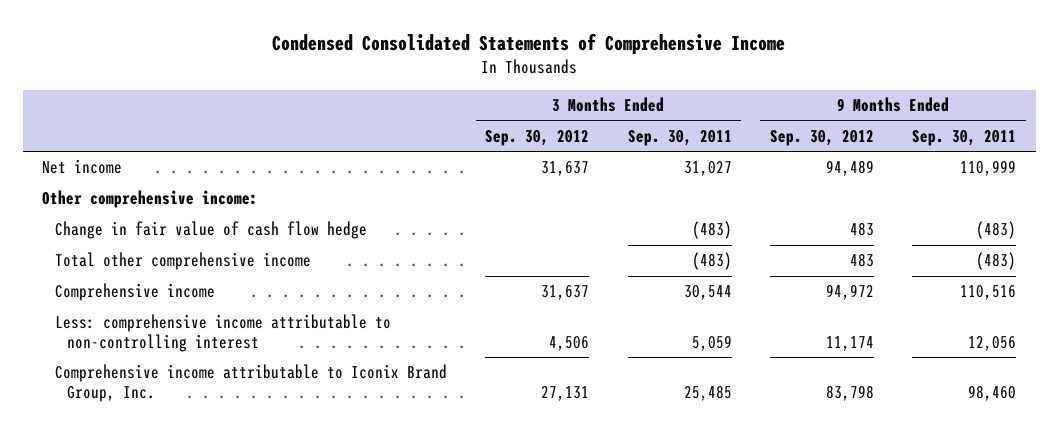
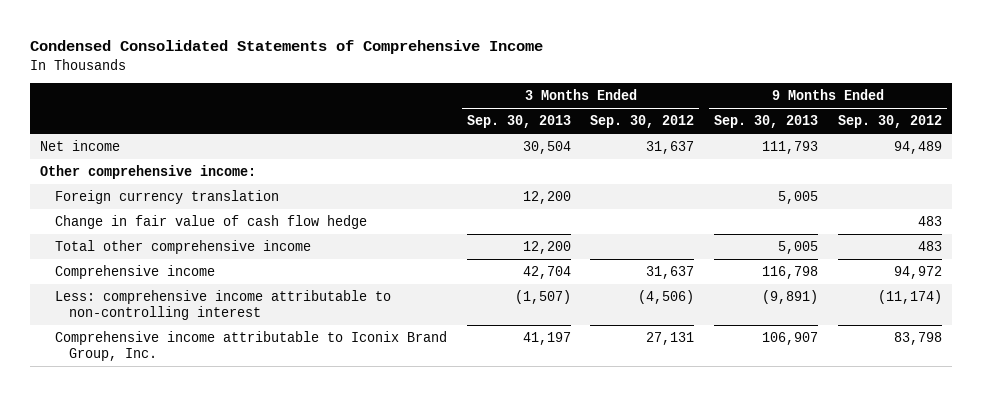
- | 3 Months Ended Sep. 30, 2012 | 3 Months Ended Sep. 30, 2011 | 9 Months Ended Sep. 30, 2012 | 9 Months Ended Sep. 30, 2011
+ | 3 Months Ended Sep. 30, 2013 | 3 Months Ended Sep. 30, 2012 | 9 Months Ended Sep. 30, 2013 | 9 Months Ended Sep. 30, 2012
+ Foreign currency translation | 12,200 | | 5,005 |
- Less: comprehensive income attributable to non-controlling interest | 4,506 | 5,059 | 11,174 | 12,056
+ Less: comprehensive income attributable to non-controlling interest | (1,507) | (4,506) | (9,891) | (11,174)

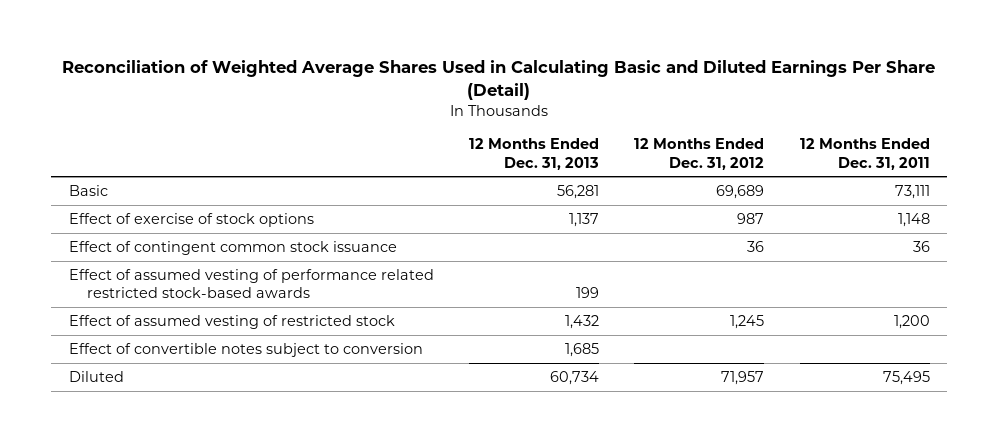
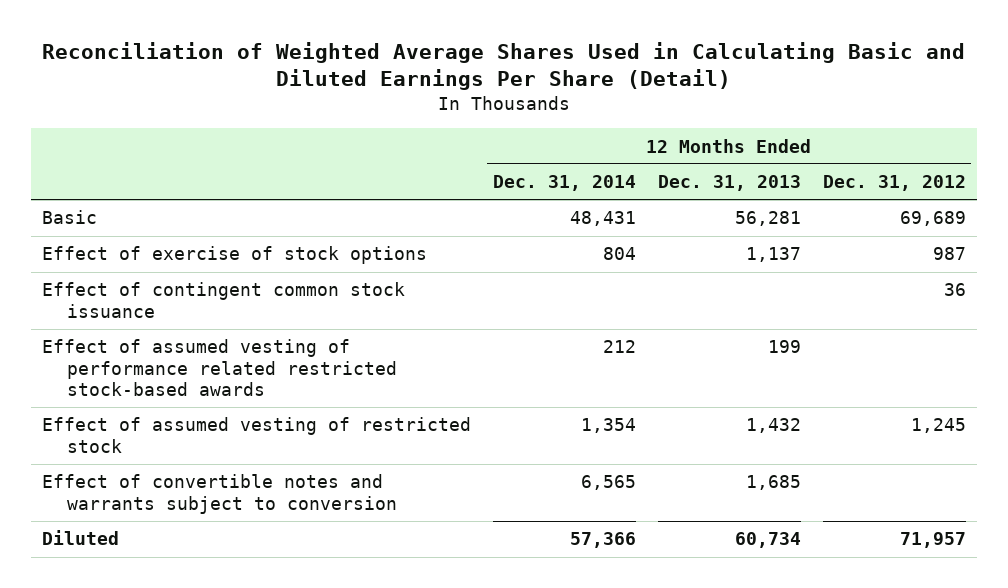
- | 12 Months Ended Dec. 31, 2013 | 12 Months Ended Dec. 31, 2012 | 12 Months Ended Dec. 31, 2011
+ | 12 Months Ended Dec. 31, 2014 | 12 Months Ended Dec. 31, 2013 | 12 Months Ended Dec. 31, 2012
- Effect of convertible notes subject to conversion | 1,685 | |
+ Effect of convertible notes and warrants subject to conversion | 6,565 | 1,685 |

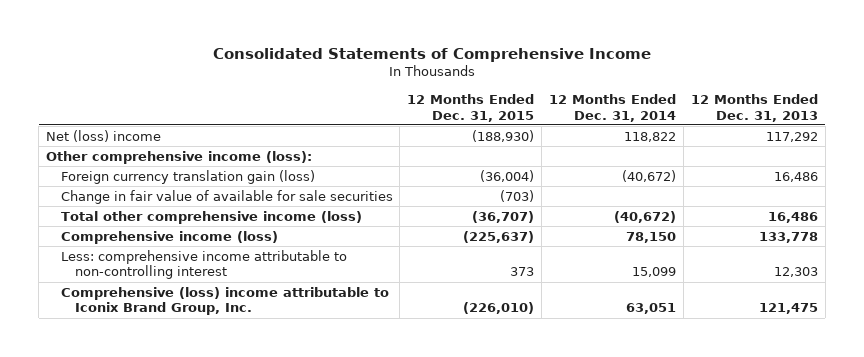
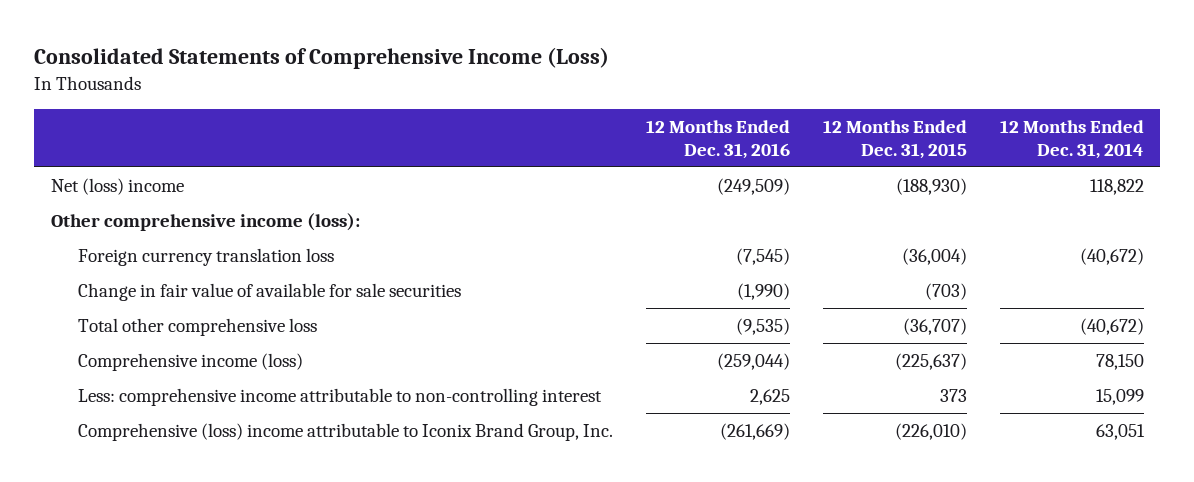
- Consolidated Statements of Comprehensive Income
+ Consolidated Statements of Comprehensive Income (Loss)
- | 12 Months Ended Dec. 31, 2015 | 12 Months Ended Dec. 31, 2014 | 12 Months Ended Dec. 31, 2013
+ | 12 Months Ended Dec. 31, 2016 | 12 Months Ended Dec. 31, 2015 | 12 Months Ended Dec. 31, 2014
- Foreign currency translation gain (loss) | (36,004) | (40,672) | 16,486
+ Foreign currency translation loss | (7,545) | (36,004) | (40,672)
- Total other comprehensive income (loss) | (36,707) | (40,672) | 16,486
+ Total other comprehensive loss | (9,535) | (36,707) | (40,672)

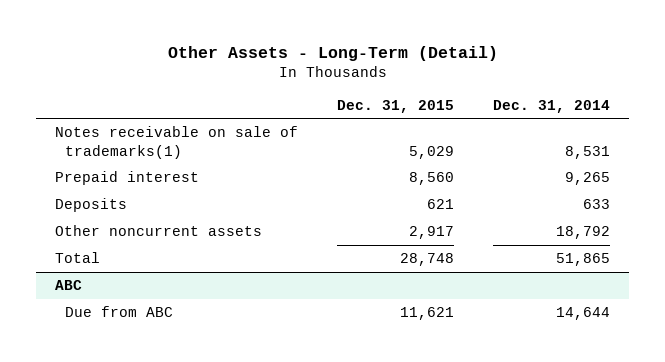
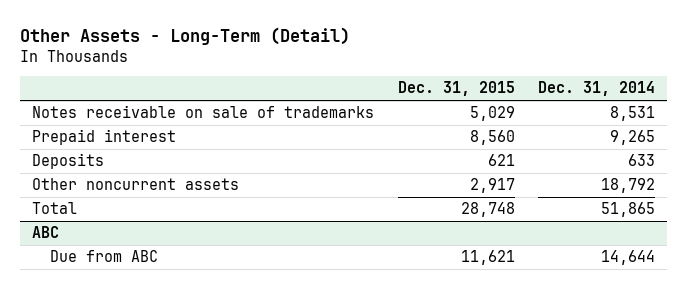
- Notes receivable on sale of trademarks(1) | 5,029 | 8,531
+ Notes receivable on sale of trademarks | 5,029 | 8,531

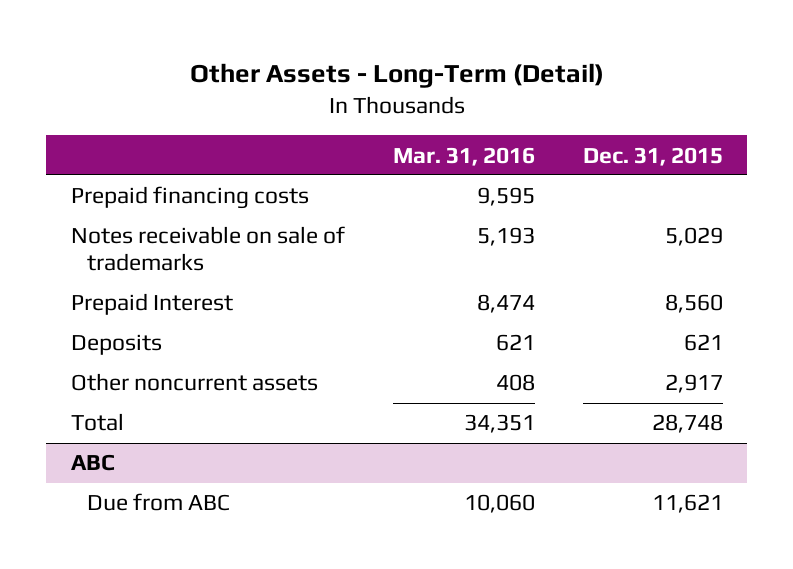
- | Dec. 31, 2015 | Dec. 31, 2014
+ | Mar. 31, 2016 | Dec. 31, 2015
+ Prepaid financing costs | 9,595 |
- Prepaid interest | 8,560 | 9,265
+ Prepaid Interest | 8,474 | 8,560

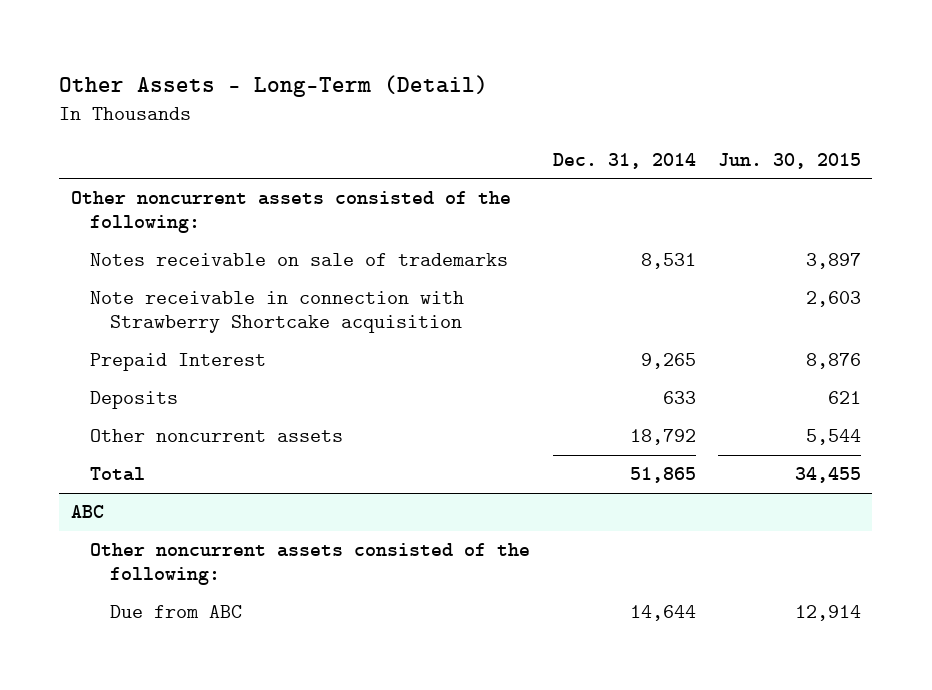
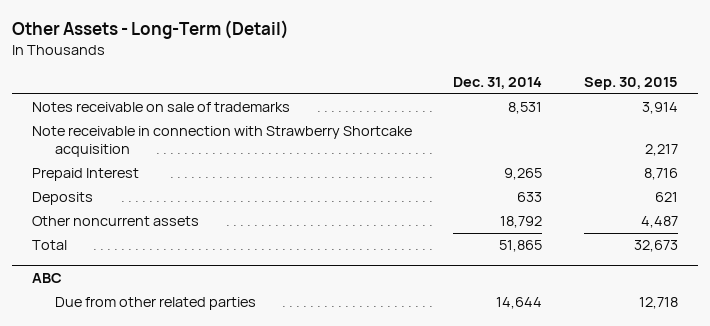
- | Dec. 31, 2014 | Jun. 30, 2015
+ | Dec. 31, 2014 | Sep. 30, 2015
- Other noncurrent assets consisted of the following:
@ ABC
- Other noncurrent assets consisted of the following:
- Due from ABC | 14,644 | 12,914
+ Due from other related parties | 14,644 | 12,718

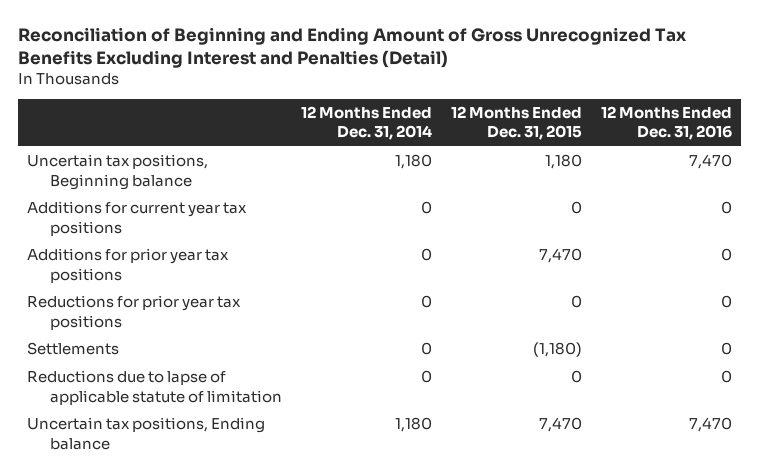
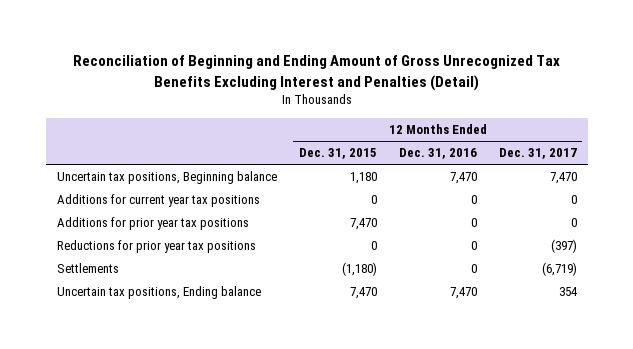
- | 12 Months Ended Dec. 31, 2014 | 12 Months Ended Dec. 31, 2015 | 12 Months Ended Dec. 31, 2016
+ | 12 Months Ended Dec. 31, 2015 | 12 Months Ended Dec. 31, 2016 | 12 Months Ended Dec. 31, 2017
- Reductions due to lapse of applicable statute of limitation | 0 | 0 | 0

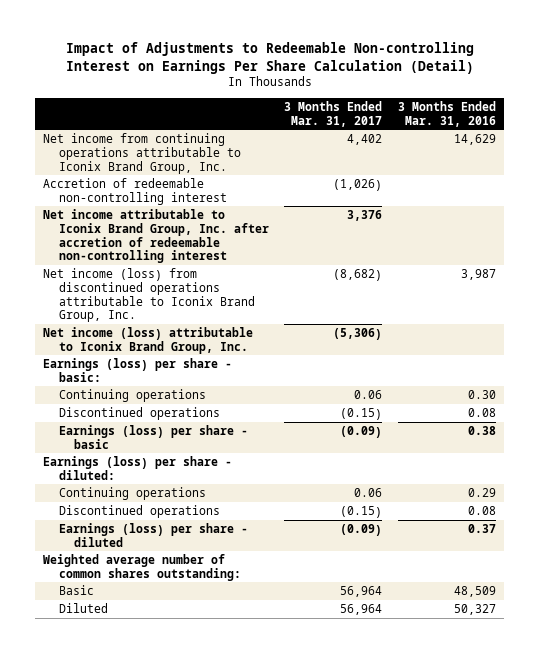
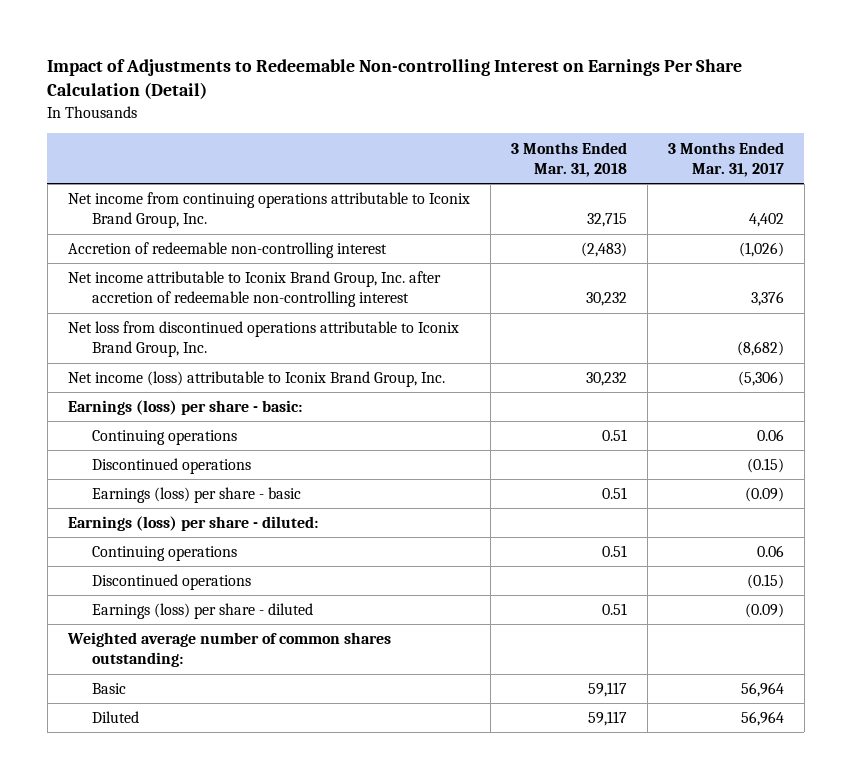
- | 3 Months Ended Mar. 31, 2017 | 3 Months Ended Mar. 31, 2016
+ | 3 Months Ended Mar. 31, 2018 | 3 Months Ended Mar. 31, 2017
- Net income (loss) from discontinued operations attributable to Iconix Brand Group, Inc. | (8,682) | 3,987
+ Net loss from discontinued operations attributable to Iconix Brand Group, Inc. | | (8,682)

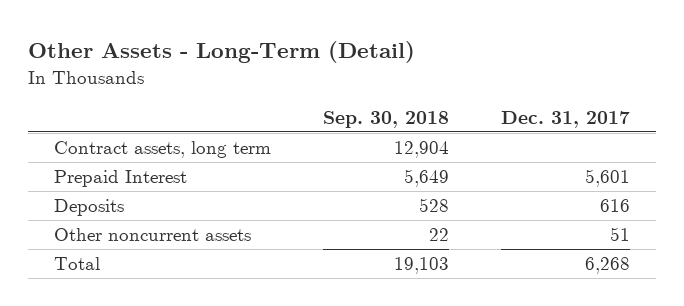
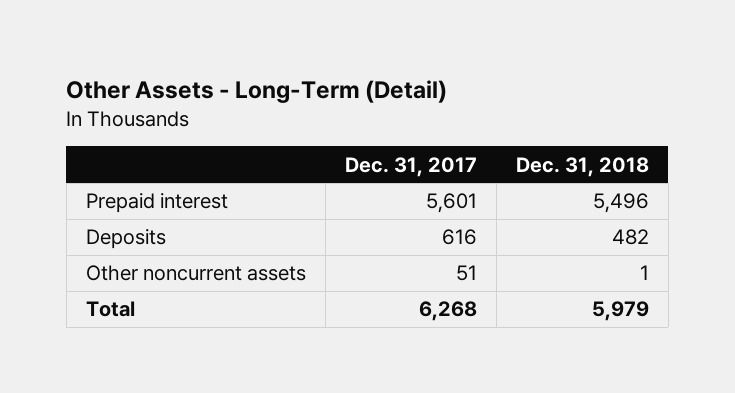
- | Sep. 30, 2018 | Dec. 31, 2017
+ | Dec. 31, 2017 | Dec. 31, 2018
- Contract assets, long term | 12,904 |
- Prepaid Interest | 5,649 | 5,601
+ Prepaid interest | 5,601 | 5,496

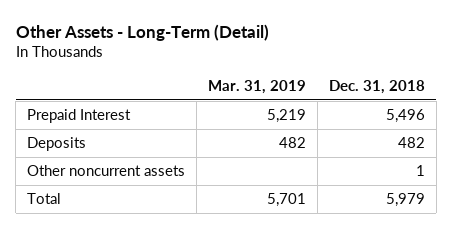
- | Dec. 31, 2017 | Dec. 31, 2018
+ | Mar. 31, 2019 | Dec. 31, 2018
- Prepaid interest | 5,601 | 5,496
+ Prepaid Interest | 5,219 | 5,496

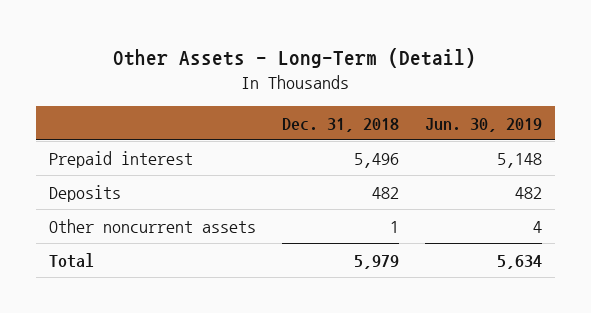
- | Mar. 31, 2019 | Dec. 31, 2018
+ | Dec. 31, 2018 | Jun. 30, 2019
- Prepaid Interest | 5,219 | 5,496
+ Prepaid interest | 5,496 | 5,148

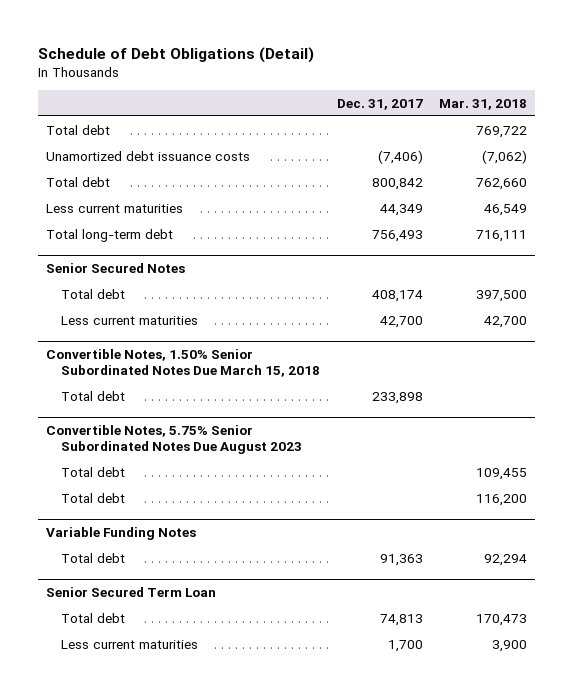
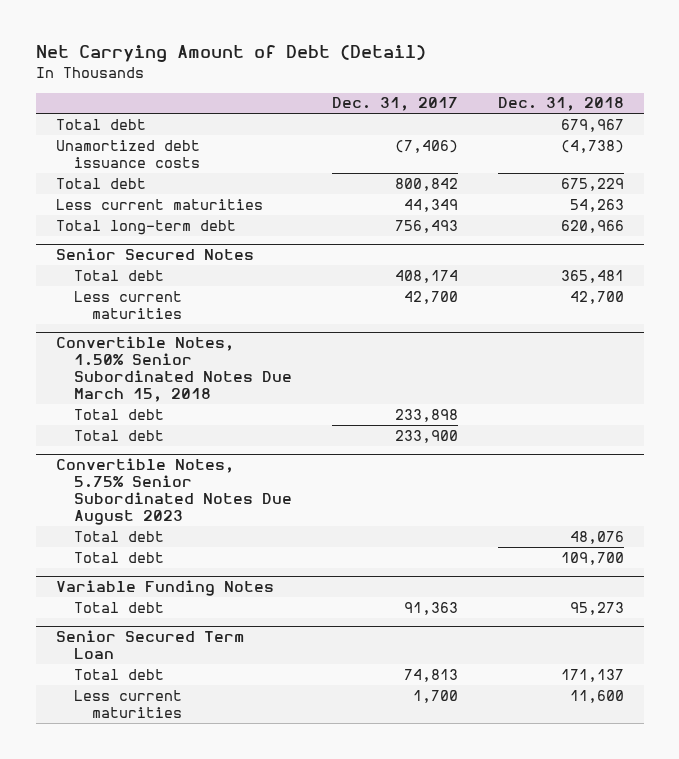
- Schedule of Debt Obligations (Detail)
+ Net Carrying Amount of Debt (Detail)
- | Dec. 31, 2017 | Mar. 31, 2018
+ | Dec. 31, 2017 | Dec. 31, 2018
@ Convertible Notes, 1.50% Senior Subordinated Notes Due March 15, 2018
+ Total debt | 233,900 |

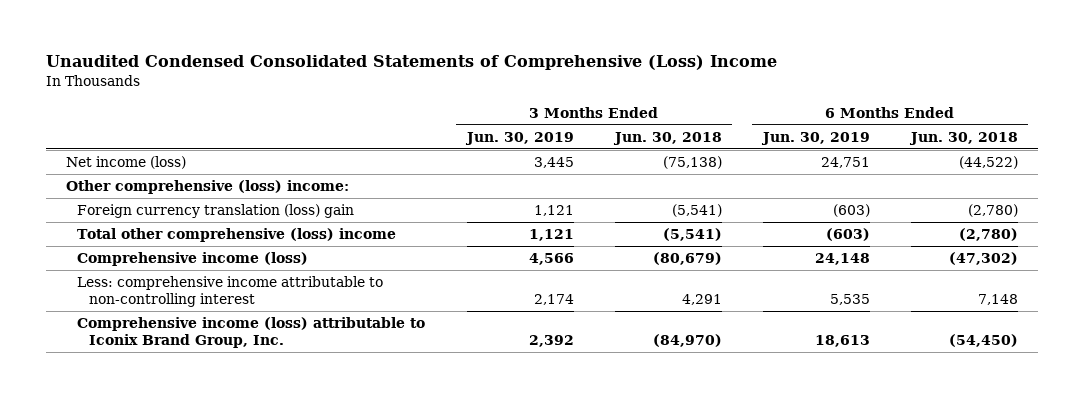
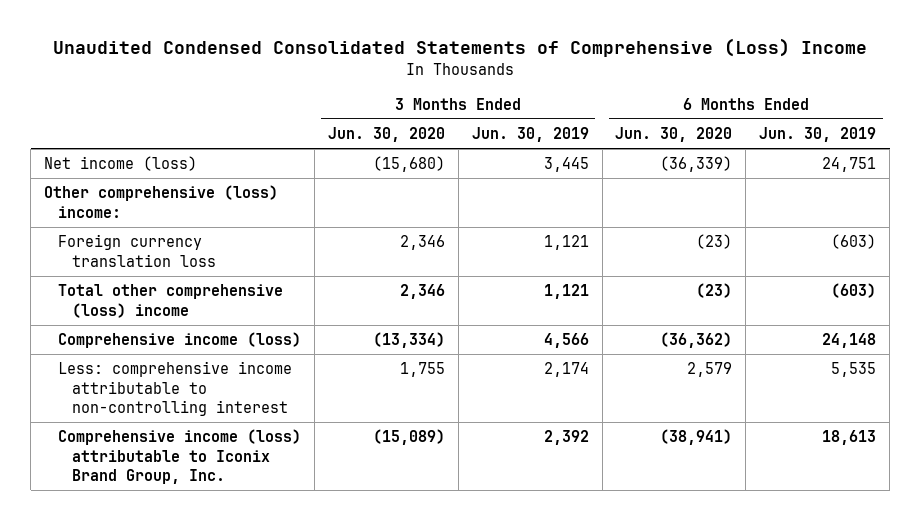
- | 3 Months Ended Jun. 30, 2019 | 3 Months Ended Jun. 30, 2018 | 6 Months Ended Jun. 30, 2019 | 6 Months Ended Jun. 30, 2018
+ | 3 Months Ended Jun. 30, 2020 | 3 Months Ended Jun. 30, 2019 | 6 Months Ended Jun. 30, 2020 | 6 Months Ended Jun. 30, 2019
- Foreign currency translation (loss) gain | 1,121 | (5,541) | (603) | (2,780)
+ Foreign currency translation loss | 2,346 | 1,121 | (23) | (603)

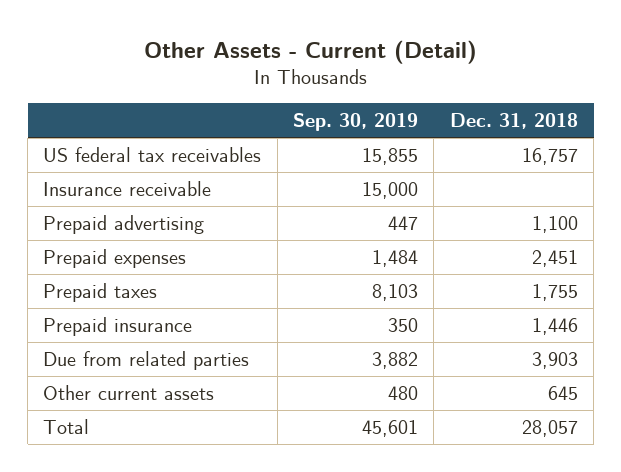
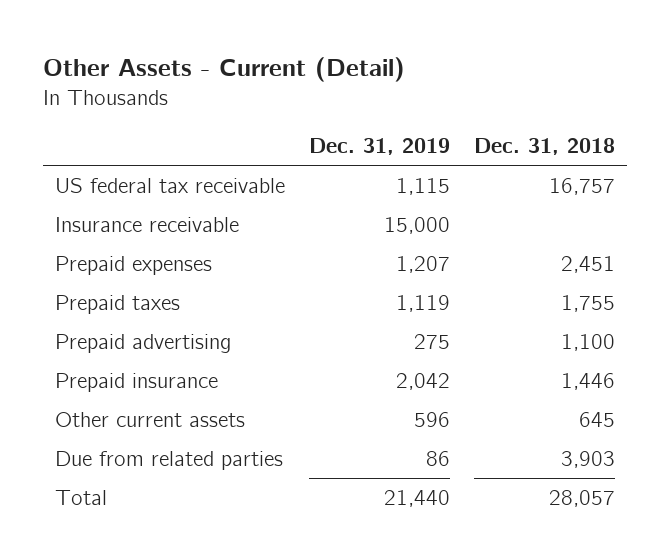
- | Sep. 30, 2019 | Dec. 31, 2018
+ | Dec. 31, 2019 | Dec. 31, 2018
- US federal tax receivables | 15,855 | 16,757
+ US federal tax receivable | 1,115 | 16,757
moved down: Prepaid advertising | 275 | 1,100
moved down: Due from related parties | 86 | 3,903

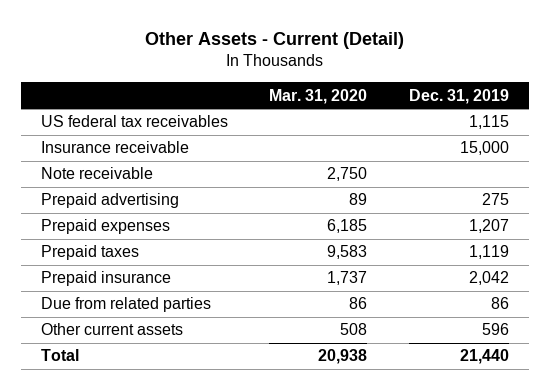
- | Dec. 31, 2019 | Dec. 31, 2018
+ | Mar. 31, 2020 | Dec. 31, 2019
- US federal tax receivable | 1,115 | 16,757
+ US federal tax receivables | | 1,115
+ Note receivable | 2,750 |
moved up: Prepaid advertising | 89 | 275
moved down: Other current assets | 508 | 596

